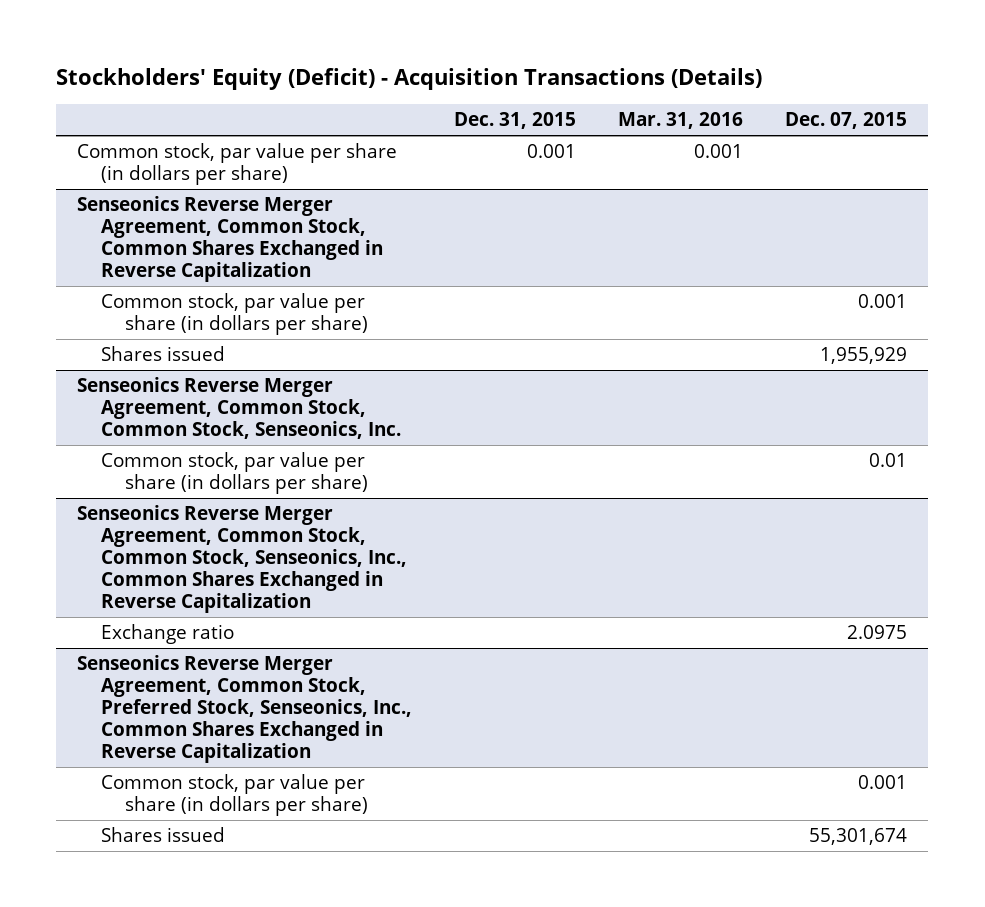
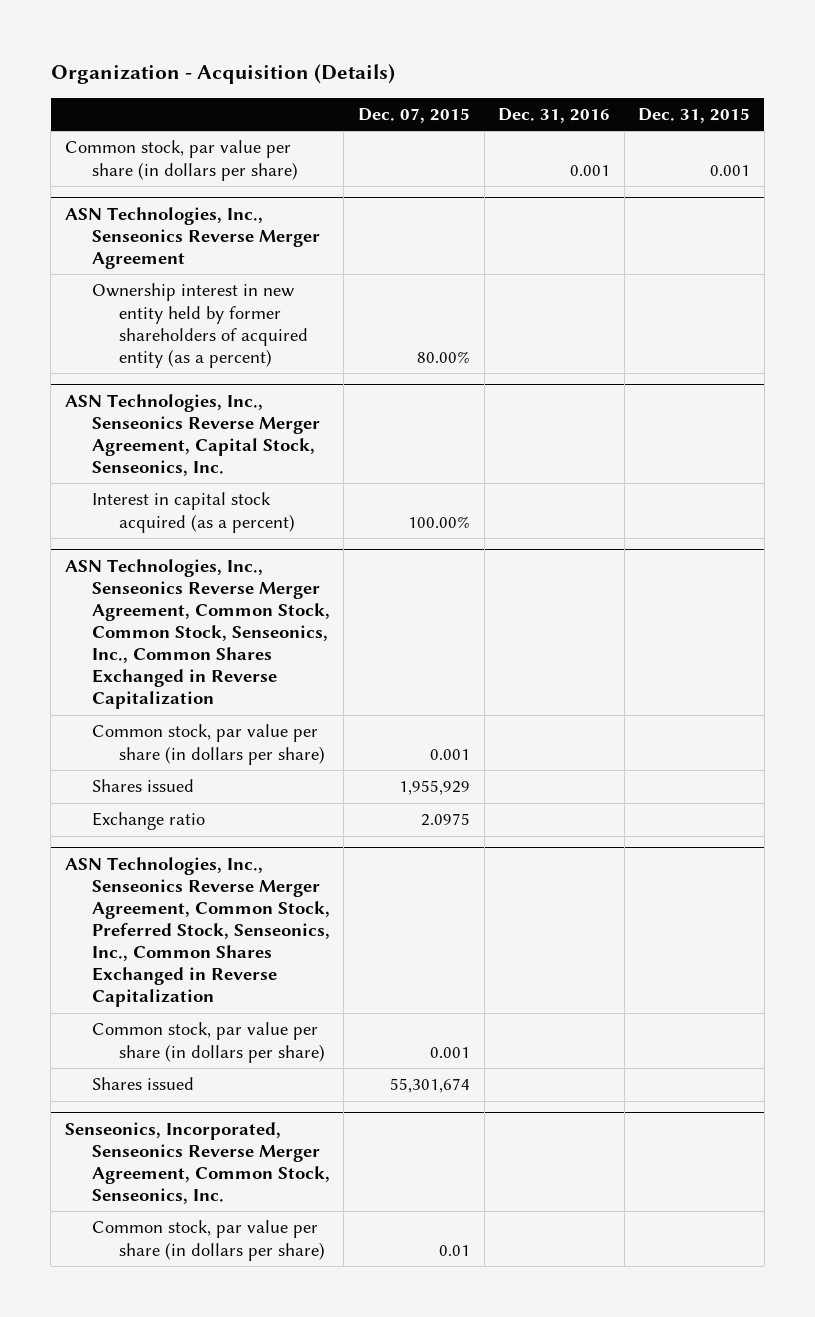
- Stockholders' Equity (Deficit) - Acquisition Transactions (Details)
+ Organization - Acquisition (Details)
- | Dec. 31, 2015 | Mar. 31, 2016 | Dec. 07, 2015
+ | Dec. 07, 2015 | Dec. 31, 2016 | Dec. 31, 2015
- Senseonics Reverse Merger Agreement, Common Stock, Common Shares Exchanged in Reverse Capitalization
+ ASN Technologies, Inc., Senseonics Reverse Merger Agreement
+ Ownership interest in new entity held by former shareholders of acquired entity (as a percent) | 80.00% | |
+ ASN Technologies, Inc., Senseonics Reverse Merger Agreement, Capital Stock, Senseonics, Inc.
+ Interest in capital stock acquired (as a percent) | 100.00% | |
+ ASN Technologies, Inc., Senseonics Reverse Merger Agreement, Common Stock, Common Stock, Senseonics, Inc., Common Shares Exchanged in Reverse Capitalization
- Senseonics Reverse Merger Agreement, Common Stock, Common Stock, Senseonics, Inc.
- Common stock, par value per share (in dollars per share) | | | 0.01
- Senseonics Reverse Merger Agreement, Common Stock, Common Stock, Senseonics, Inc., Common Shares Exchanged in Reverse Capitalization
- Senseonics Reverse Merger Agreement, Common Stock, Preferred Stock, Senseonics, Inc., Common Shares Exchanged in Reverse Capitalization
+ ASN Technologies, Inc., Senseonics Reverse Merger Agreement, Common Stock, Preferred Stock, Senseonics, Inc., Common Shares Exchanged in Reverse Capitalization
+ Senseonics, Incorporated, Senseonics Reverse Merger Agreement, Common Stock, Senseonics, Inc.
+ Common stock, par value per share (in dollars per share) | 0.01 | |

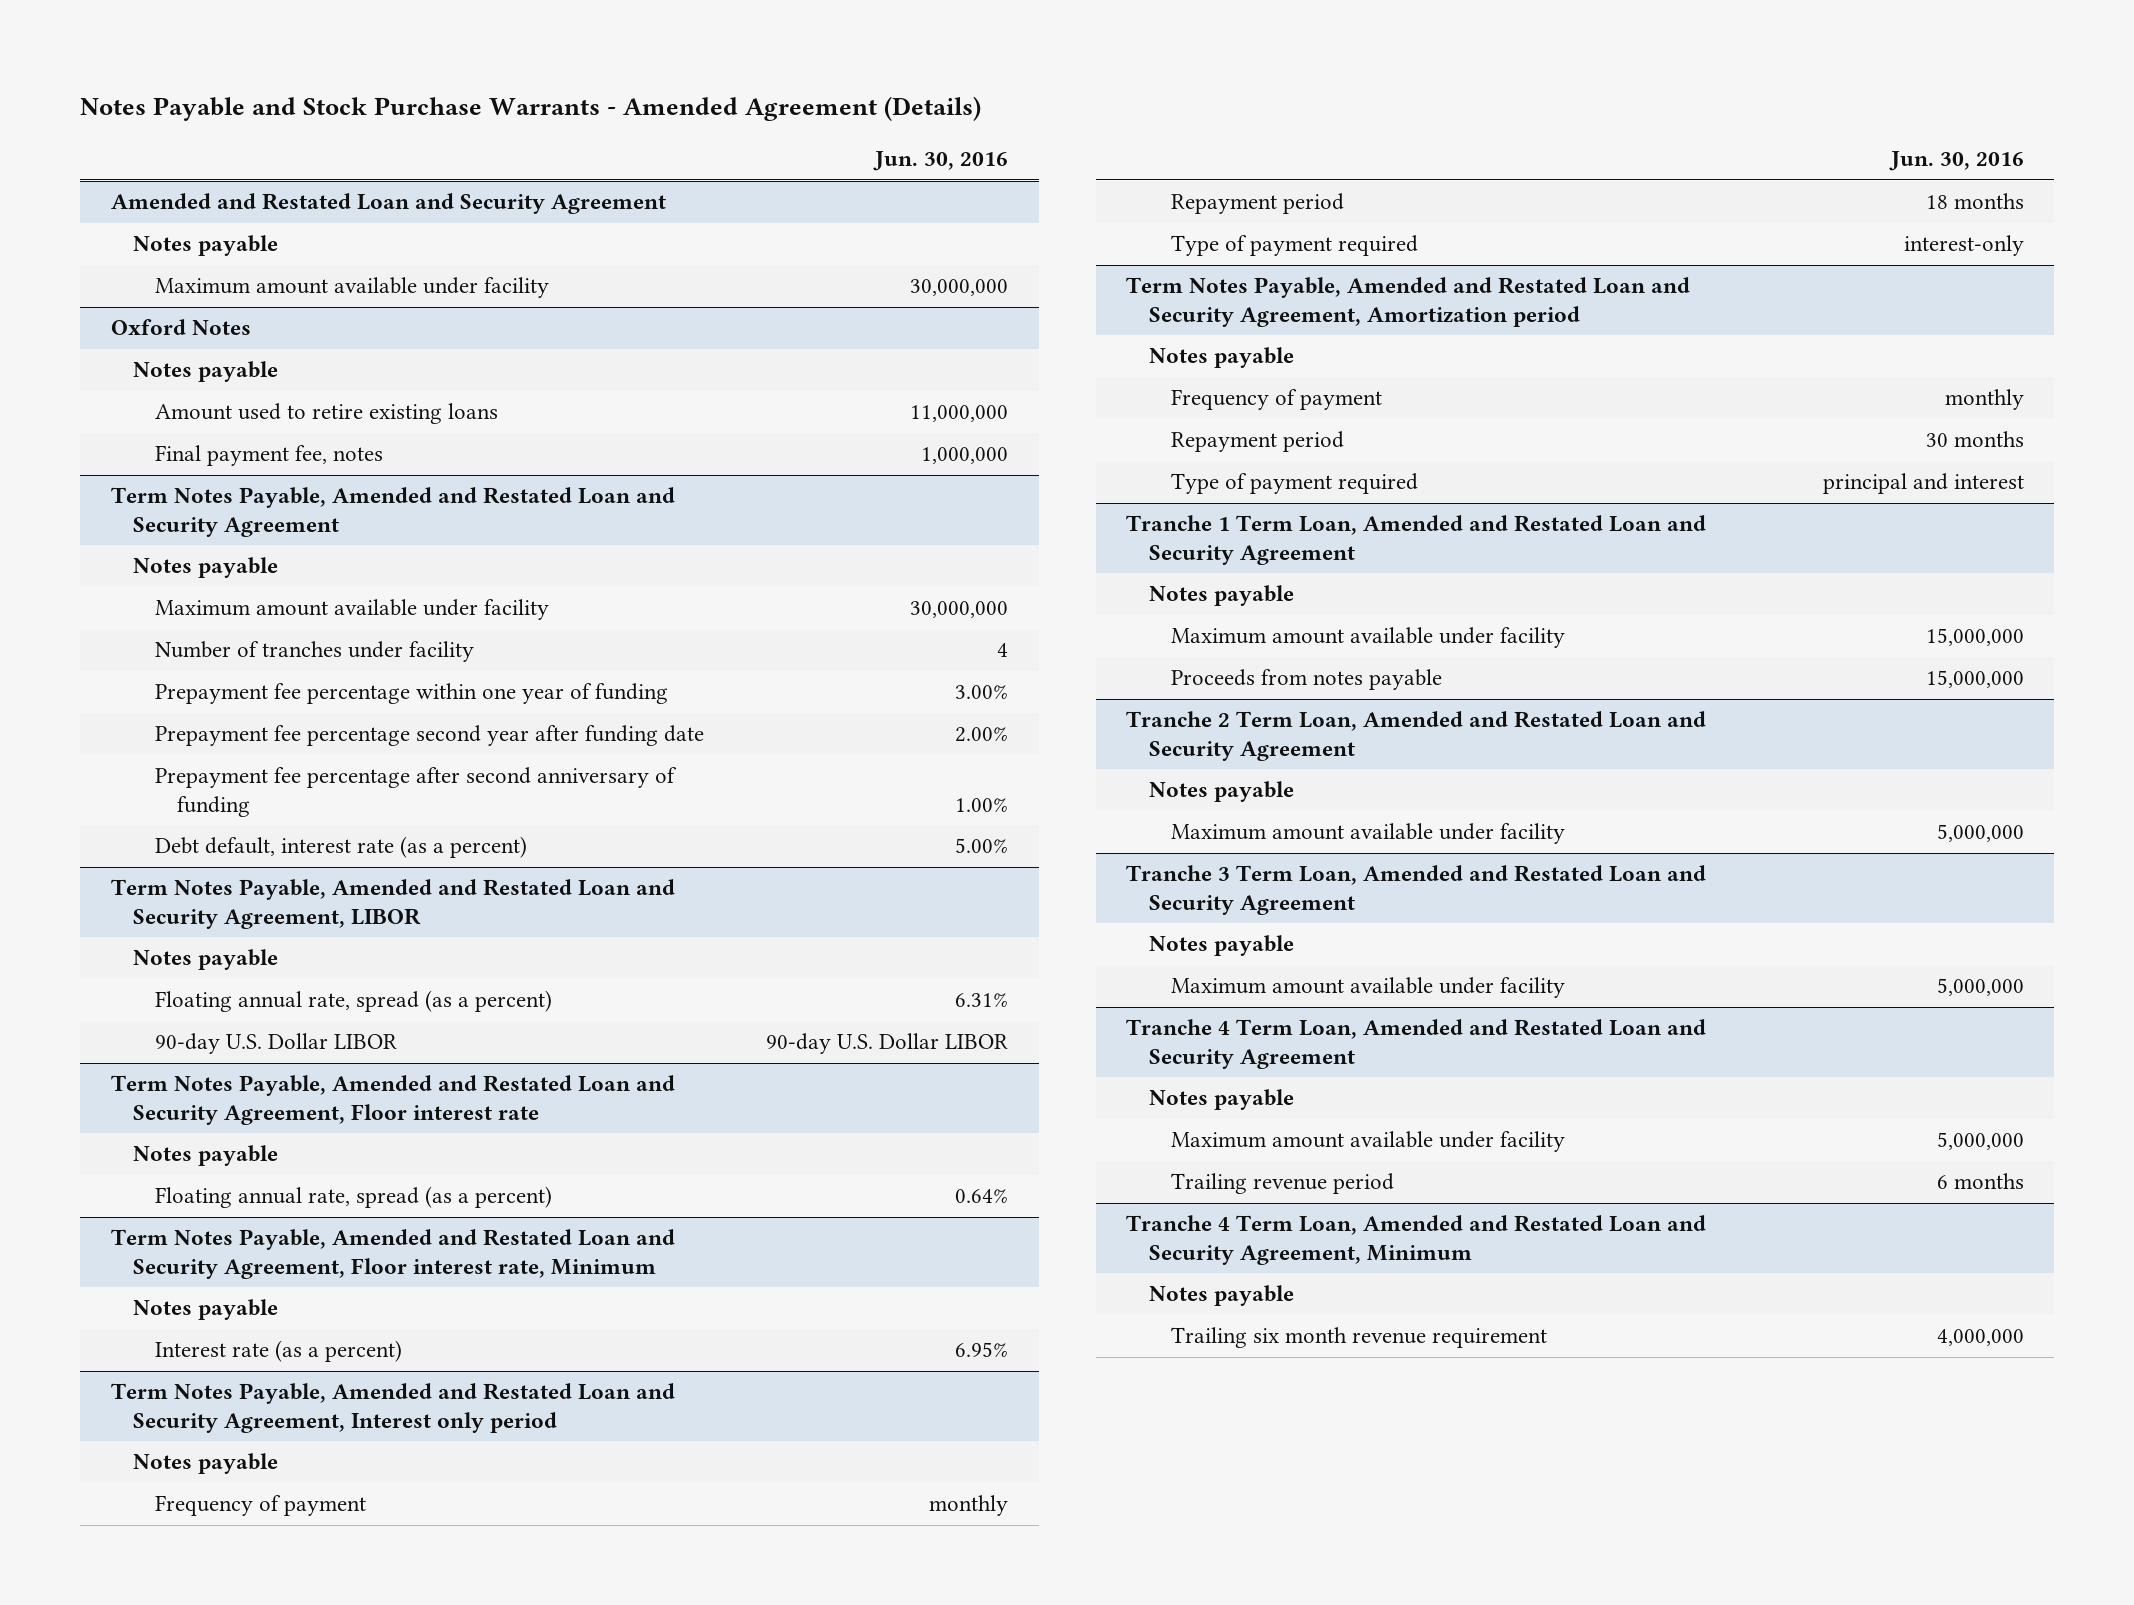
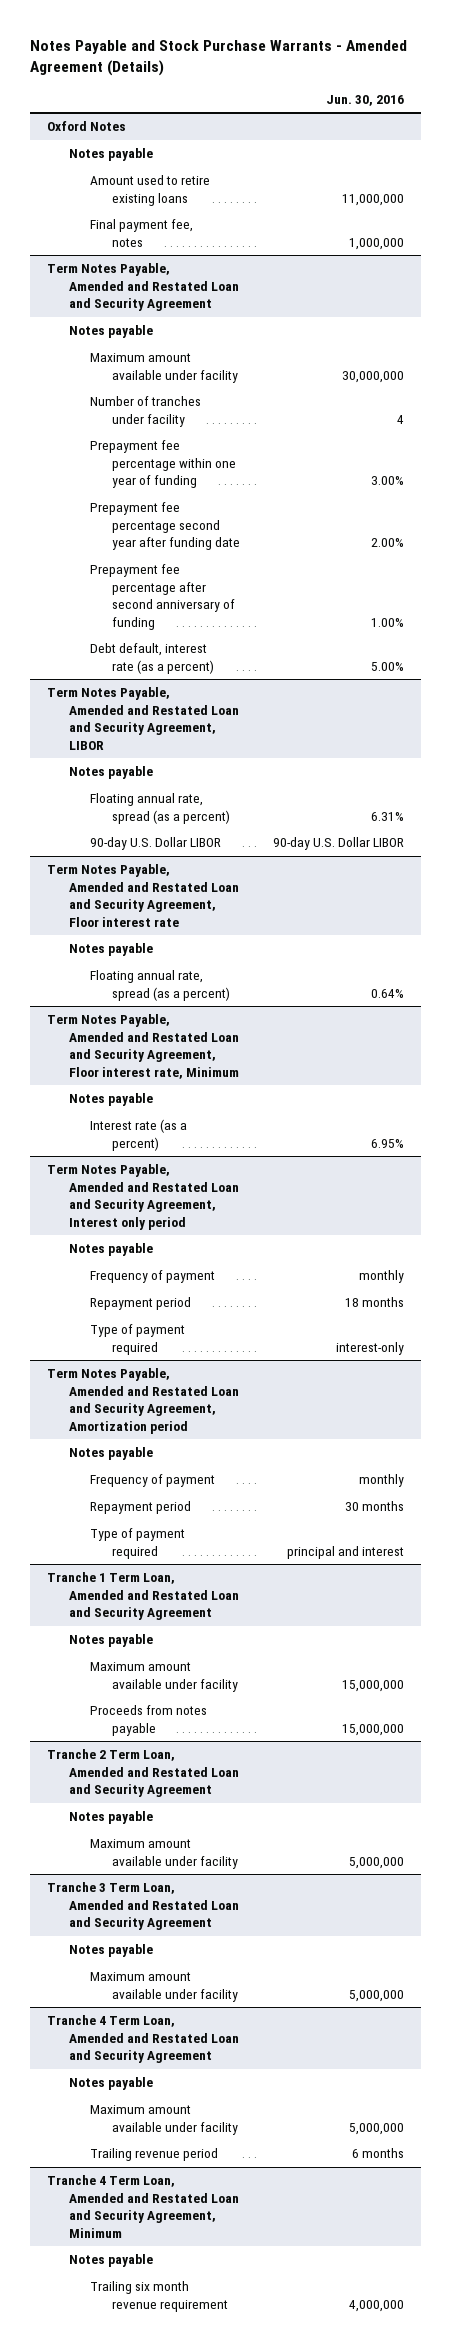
- Amended and Restated Loan and Security Agreement
- Notes payable
- Maximum amount available under facility | 30,000,000

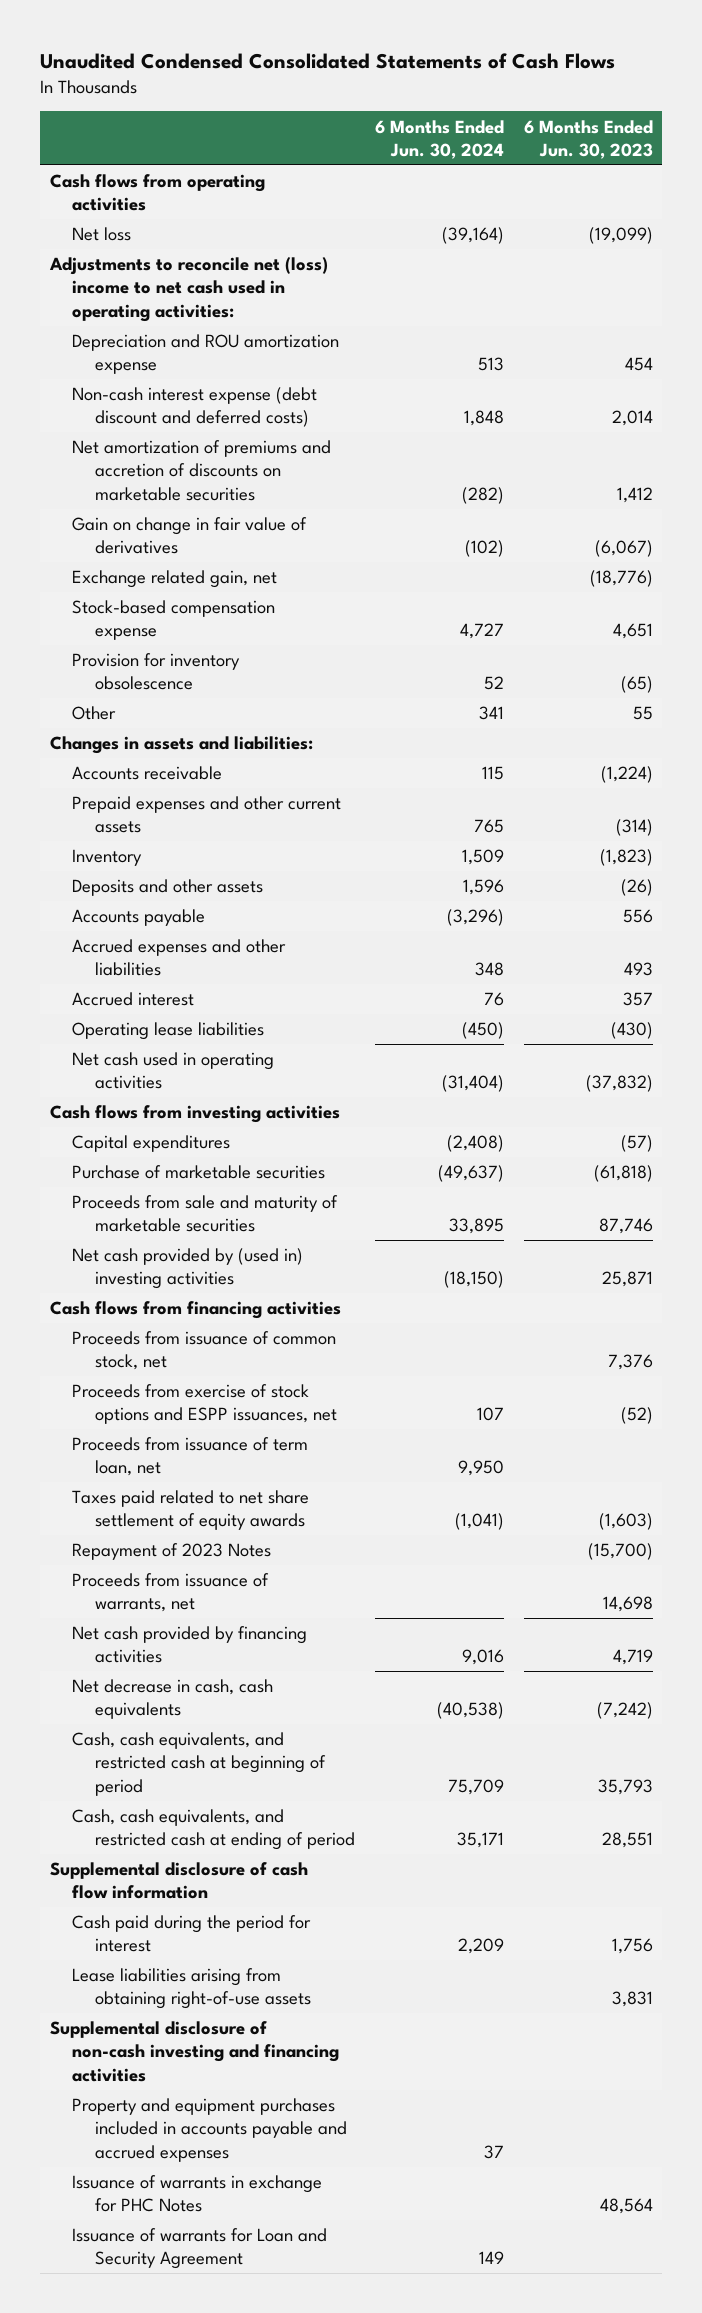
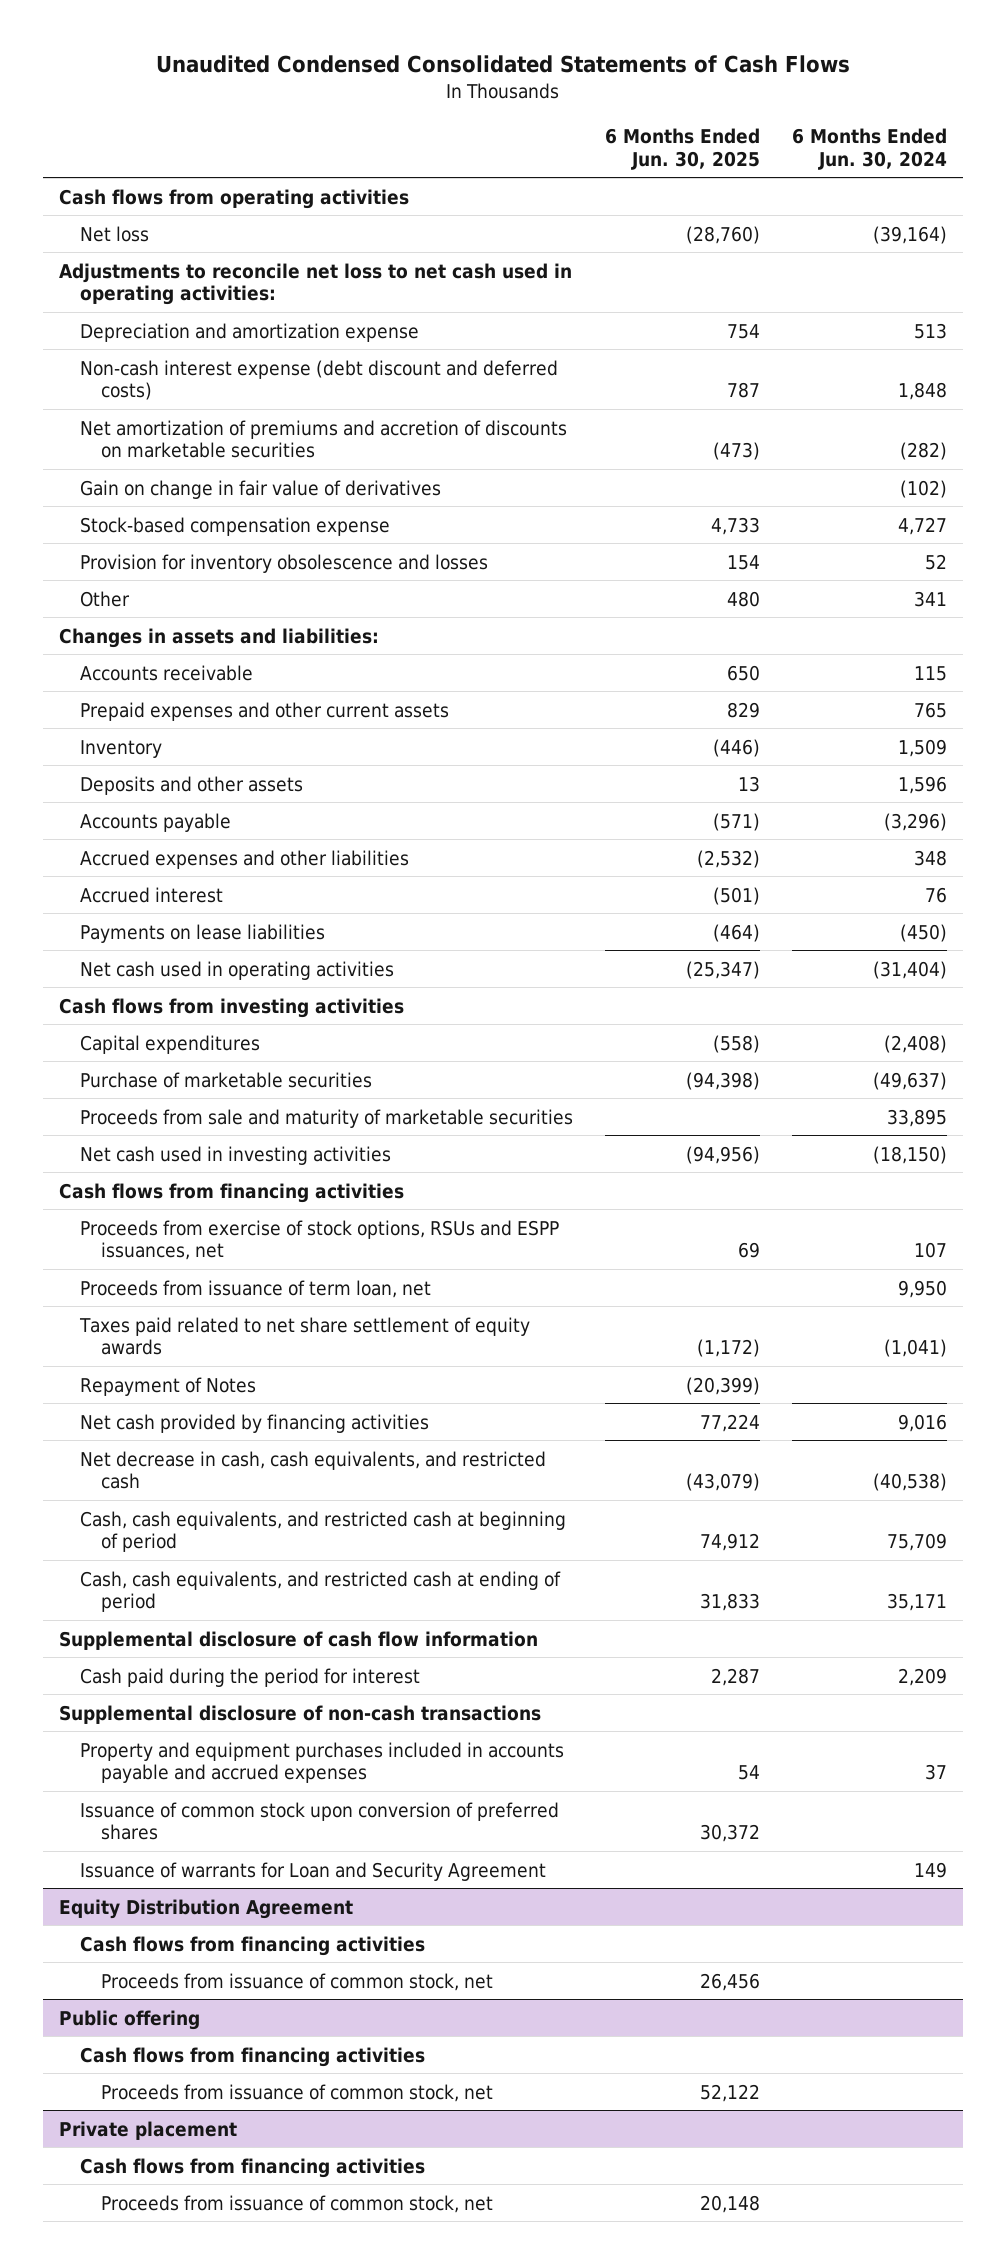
- | 6 Months Ended Jun. 30, 2024 | 6 Months Ended Jun. 30, 2023
+ | 6 Months Ended Jun. 30, 2025 | 6 Months Ended Jun. 30, 2024
- Adjustments to reconcile net (loss) income to net cash used in operating activities:
- Depreciation and ROU amortization expense | 513 | 454
+ Adjustments to reconcile net loss to net cash used in operating activities:
+ Depreciation and amortization expense | 754 | 513
- Exchange related gain, net | | (18,776)
- Provision for inventory obsolescence | 52 | (65)
+ Provision for inventory obsolescence and losses | 154 | 52
- Operating lease liabilities | (450) | (430)
+ Payments on lease liabilities | (464) | (450)
- Net cash provided by (used in) investing activities | (18,150) | 25,871
+ Net cash used in investing activities | (94,956) | (18,150)
- Proceeds from issuance of common stock, net | | 7,376
- Proceeds from exercise of stock options and ESPP issuances, net | 107 | (52)
+ Proceeds from exercise of stock options, RSUs and ESPP issuances, net | 69 | 107
- Repayment of 2023 Notes | | (15,700)
- Proceeds from issuance of warrants, net | | 14,698
+ Repayment of Notes | (20,399) |
- Net decrease in cash, cash equivalents | (40,538) | (7,242)
+ Net decrease in cash, cash equivalents, and restricted cash | (43,079) | (40,538)
- Lease liabilities arising from obtaining right-of-use assets | | 3,831
- Supplemental disclosure of non-cash investing and financing activities
+ Supplemental disclosure of non-cash transactions
- Issuance of warrants in exchange for PHC Notes | | 48,564
+ Issuance of common stock upon conversion of preferred shares | 30,372 |
+ Equity Distribution Agreement
+ Cash flows from financing activities
+ Proceeds from issuance of common stock, net | 26,456 |
+ Public offering
+ Cash flows from financing activities
+ Proceeds from issuance of common stock, net | 52,122 |
+ Private placement
+ Cash flows from financing activities
+ Proceeds from issuance of common stock, net | 20,148 |

